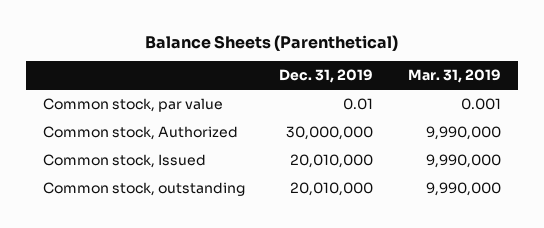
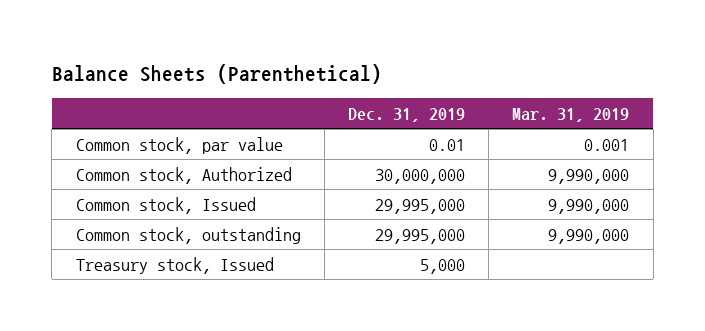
- Common stock, Issued | 20,010,000 | 9,990,000
- Common stock, outstanding | 20,010,000 | 9,990,000
+ Common stock, Issued | 29,995,000 | 9,990,000
+ Common stock, outstanding | 29,995,000 | 9,990,000
+ Treasury stock, Issued | 5,000 |

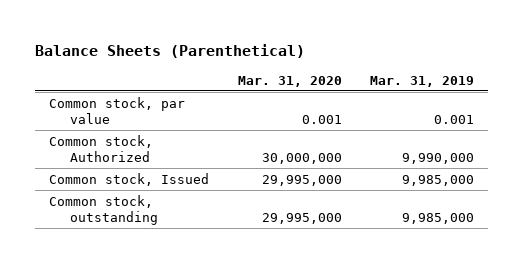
- | Dec. 31, 2019 | Mar. 31, 2019
+ | Mar. 31, 2020 | Mar. 31, 2019
- Common stock, Issued | 29,995,000 | 9,990,000
- Common stock, outstanding | 29,995,000 | 9,990,000
- Treasury stock, Issued | 5,000 |
+ Common stock, Issued | 29,995,000 | 9,985,000
+ Common stock, outstanding | 29,995,000 | 9,985,000

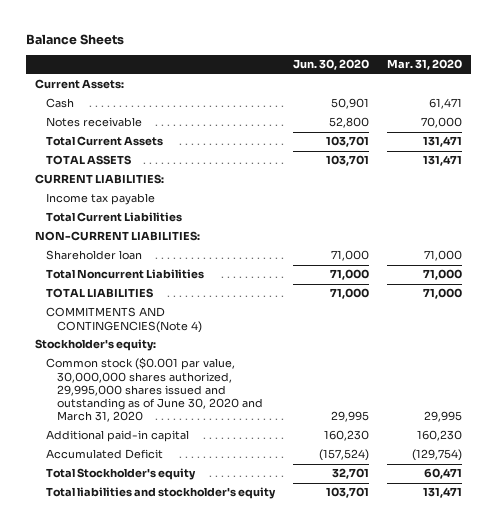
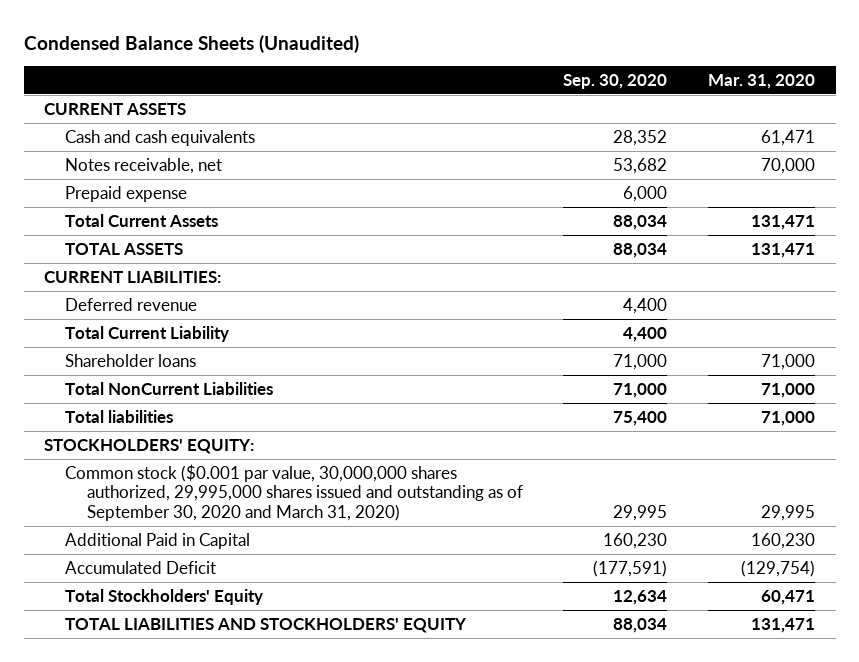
- Balance Sheets
+ Condensed Balance Sheets (Unaudited)
- | Jun. 30, 2020 | Mar. 31, 2020
+ | Sep. 30, 2020 | Mar. 31, 2020
- Current Assets:
- Cash | 50,901 | 61,471
- Notes receivable | 52,800 | 70,000
+ CURRENT ASSETS
+ Cash and cash equivalents | 28,352 | 61,471
+ Notes receivable, net | 53,682 | 70,000
+ Prepaid expense | 6,000 |
- Income tax payable
- Total Current Liabilities
- NON-CURRENT LIABILITIES:
- Shareholder loan | 71,000 | 71,000
- Total Noncurrent Liabilities | 71,000 | 71,000
- TOTAL LIABILITIES | 71,000 | 71,000
- COMMITMENTS AND CONTINGENCIES(Note 4)
- Stockholder's equity:
- Common stock ($0.001 par value, 30,000,000 shares authorized, 29,995,000 shares issued and outstanding as of June 30, 2020 and March 31, 2020 | 29,995 | 29,995
- Additional paid-in capital | 160,230 | 160,230
+ Deferred revenue | 4,400 |
+ Total Current Liability | 4,400 |
+ Shareholder loans | 71,000 | 71,000
+ Total NonCurrent Liabilities | 71,000 | 71,000
+ Total liabilities | 75,400 | 71,000
+ STOCKHOLDERS' EQUITY:
+ Common stock ($0.001 par value, 30,000,000 shares authorized, 29,995,000 shares issued and outstanding as of September 30, 2020 and March 31, 2020) | 29,995 | 29,995
+ Additional Paid in Capital | 160,230 | 160,230
- Total Stockholder's equity | 32,701 | 60,471
- Total liabilities and stockholder's equity | 103,701 | 131,471
+ Total Stockholders' Equity | 12,634 | 60,471
+ TOTAL LIABILITIES AND STOCKHOLDERS' EQUITY | 88,034 | 131,471

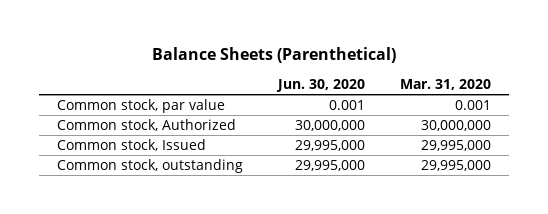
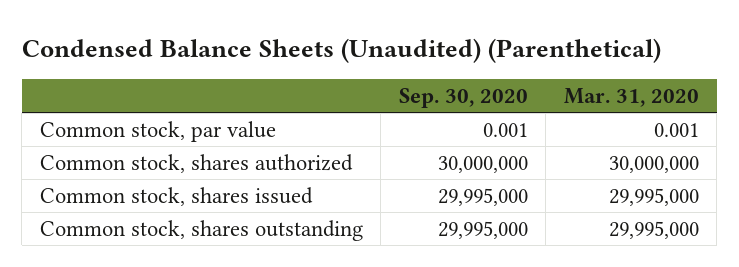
- Balance Sheets (Parenthetical)
+ Condensed Balance Sheets (Unaudited) (Parenthetical)
- | Jun. 30, 2020 | Mar. 31, 2020
+ | Sep. 30, 2020 | Mar. 31, 2020
- Common stock, Authorized | 30,000,000 | 30,000,000
- Common stock, Issued | 29,995,000 | 29,995,000
- Common stock, outstanding | 29,995,000 | 29,995,000
+ Common stock, shares authorized | 30,000,000 | 30,000,000
+ Common stock, shares issued | 29,995,000 | 29,995,000
+ Common stock, shares outstanding | 29,995,000 | 29,995,000

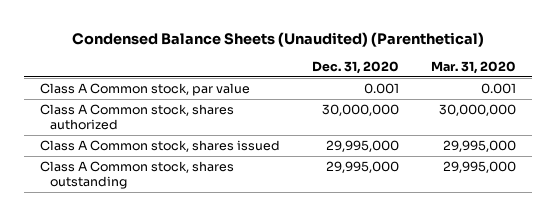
- | Sep. 30, 2020 | Mar. 31, 2020
+ | Dec. 31, 2020 | Mar. 31, 2020
- Common stock, par value | 0.001 | 0.001
- Common stock, shares authorized | 30,000,000 | 30,000,000
- Common stock, shares issued | 29,995,000 | 29,995,000
- Common stock, shares outstanding | 29,995,000 | 29,995,000
+ Class A Common stock, par value | 0.001 | 0.001
+ Class A Common stock, shares authorized | 30,000,000 | 30,000,000
+ Class A Common stock, shares issued | 29,995,000 | 29,995,000
+ Class A Common stock, shares outstanding | 29,995,000 | 29,995,000

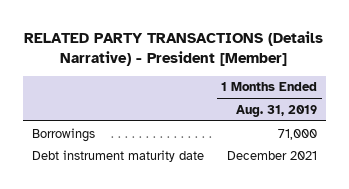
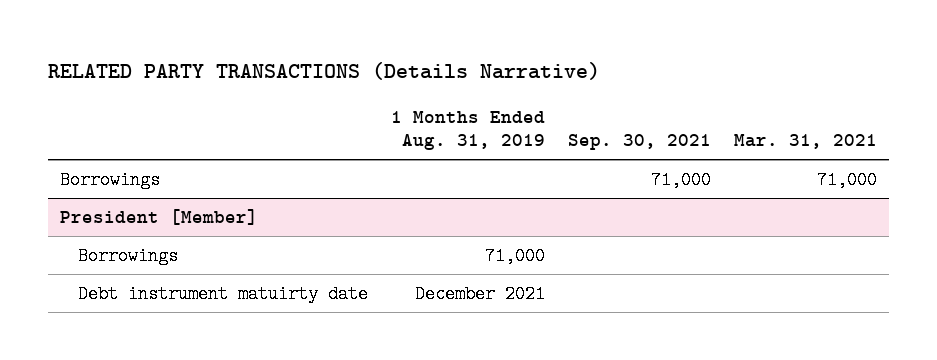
- RELATED PARTY TRANSACTIONS (Details Narrative) - President [Member]
+ RELATED PARTY TRANSACTIONS (Details Narrative)
- | 1 Months Ended Aug. 31, 2019
+ | 1 Months Ended Aug. 31, 2019 | Sep. 30, 2021 | Mar. 31, 2021
+ Borrowings | | 71,000 | 71,000
+ President [Member]
- Debt instrument maturity date | December 2021
+ Debt instrument matuirty date | December 2021 | |

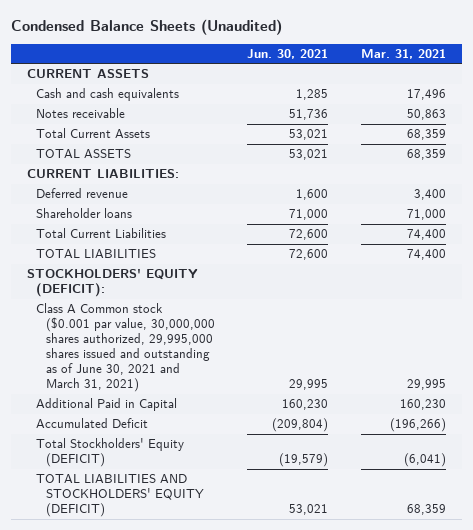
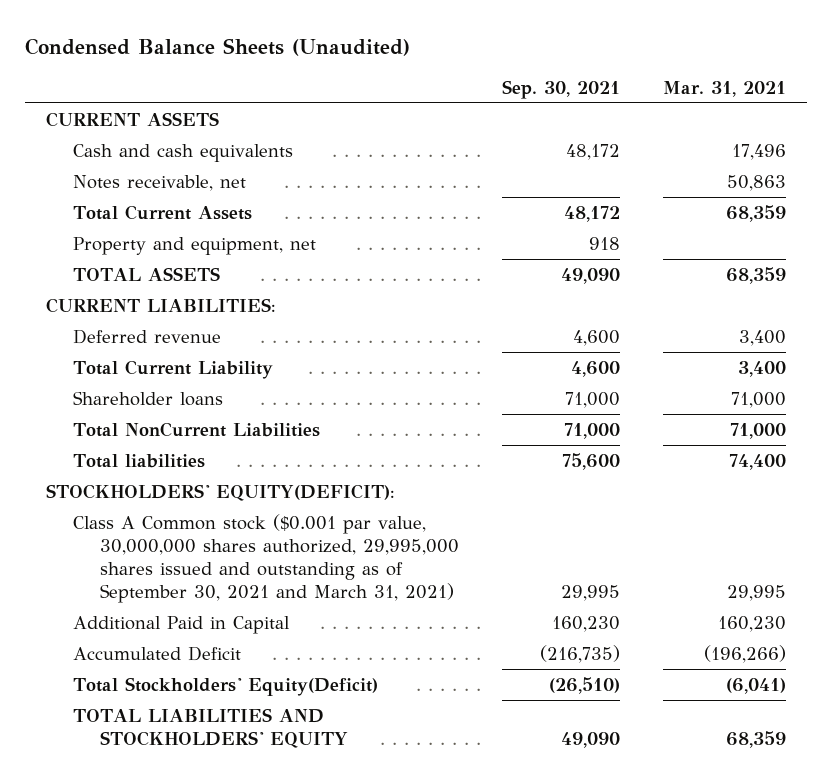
- | Jun. 30, 2021 | Mar. 31, 2021
+ | Sep. 30, 2021 | Mar. 31, 2021
- Notes receivable | 51,736 | 50,863
+ Notes receivable, net | | 50,863
+ Property and equipment, net | 918 |
+ Total Current Liability | 4,600 | 3,400
- Total Current Liabilities | 72,600 | 74,400
- TOTAL LIABILITIES | 72,600 | 74,400
- STOCKHOLDERS' EQUITY (DEFICIT):
- Class A Common stock ($0.001 par value, 30,000,000 shares authorized, 29,995,000 shares issued and outstanding as of June 30, 2021 and March 31, 2021) | 29,995 | 29,995
+ Total NonCurrent Liabilities | 71,000 | 71,000
+ Total liabilities | 75,600 | 74,400
+ STOCKHOLDERS' EQUITY(DEFICIT):
+ Class A Common stock ($0.001 par value, 30,000,000 shares authorized, 29,995,000 shares issued and outstanding as of September 30, 2021 and March 31, 2021) | 29,995 | 29,995
- Total Stockholders' Equity (DEFICIT) | (19,579) | (6,041)
- TOTAL LIABILITIES AND STOCKHOLDERS' EQUITY (DEFICIT) | 53,021 | 68,359
+ Total Stockholders' Equity(Deficit) | (26,510) | (6,041)
+ TOTAL LIABILITIES AND STOCKHOLDERS' EQUITY | 49,090 | 68,359

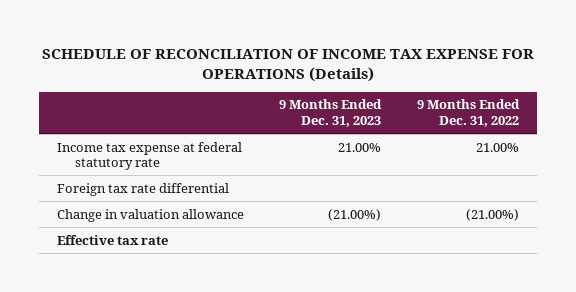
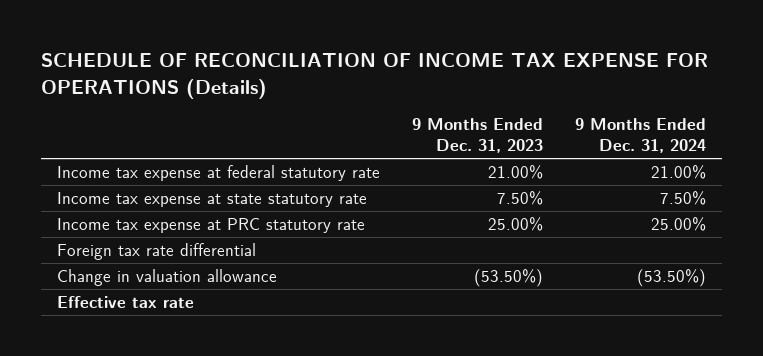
- | 9 Months Ended Dec. 31, 2023 | 9 Months Ended Dec. 31, 2022
+ | 9 Months Ended Dec. 31, 2023 | 9 Months Ended Dec. 31, 2024
+ Income tax expense at state statutory rate | 7.50% | 7.50%
+ Income tax expense at PRC statutory rate | 25.00% | 25.00%
- Change in valuation allowance | (21.00%) | (21.00%)
+ Change in valuation allowance | (53.50%) | (53.50%)

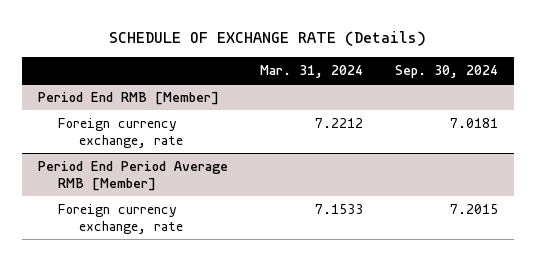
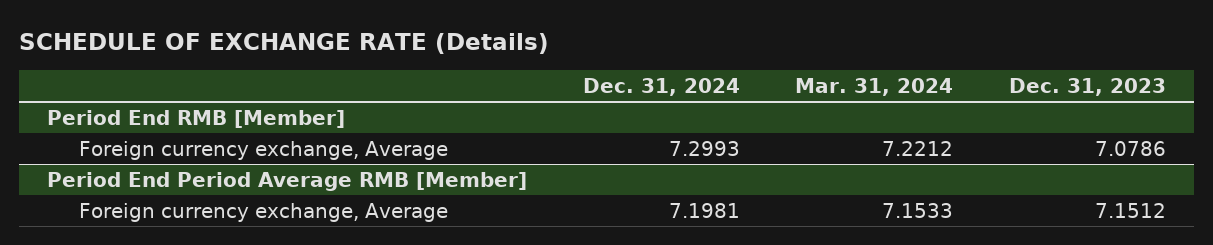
- | Mar. 31, 2024 | Sep. 30, 2024
+ | Dec. 31, 2024 | Mar. 31, 2024 | Dec. 31, 2023
@ Period End RMB [Member]
- Foreign currency exchange, rate | 7.2212 | 7.0181
+ Foreign currency exchange, Average | 7.2993 | 7.2212 | 7.0786
@ Period End Period Average RMB [Member]
- Foreign currency exchange, rate | 7.1533 | 7.2015
+ Foreign currency exchange, Average | 7.1981 | 7.1533 | 7.1512

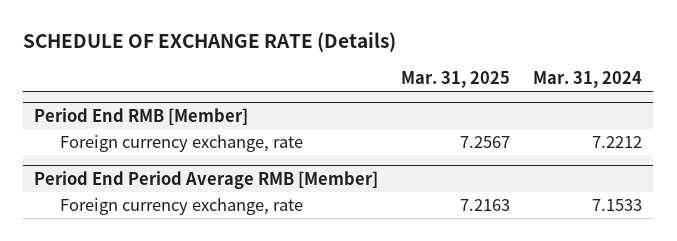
- | Dec. 31, 2024 | Mar. 31, 2024 | Dec. 31, 2023
+ | Mar. 31, 2025 | Mar. 31, 2024
@ Period End RMB [Member]
- Foreign currency exchange, Average | 7.2993 | 7.2212 | 7.0786
+ Foreign currency exchange, rate | 7.2567 | 7.2212
@ Period End Period Average RMB [Member]
- Foreign currency exchange, Average | 7.1981 | 7.1533 | 7.1512
+ Foreign currency exchange, rate | 7.2163 | 7.1533

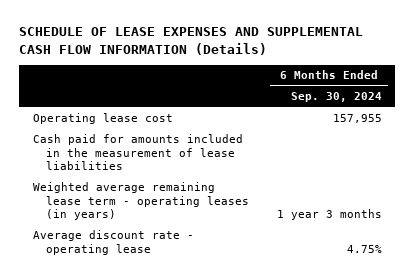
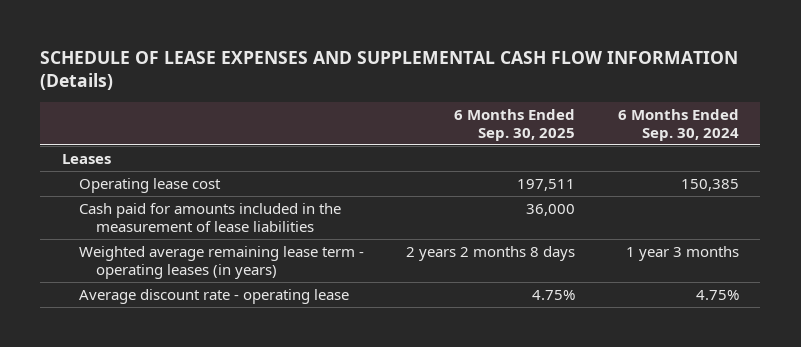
- | 6 Months Ended Sep. 30, 2024
+ | 6 Months Ended Sep. 30, 2025 | 6 Months Ended Sep. 30, 2024
- Operating lease cost | 157,955
+ Leases
+ Operating lease cost | 197,511 | 150,385

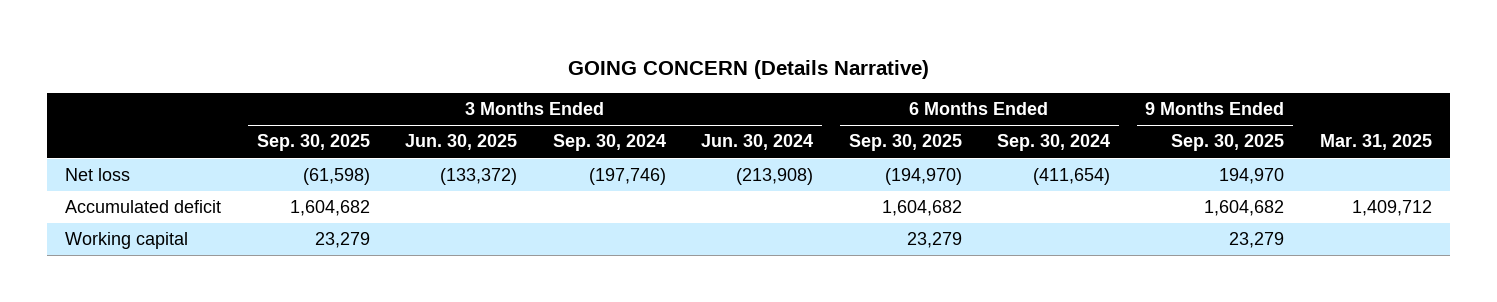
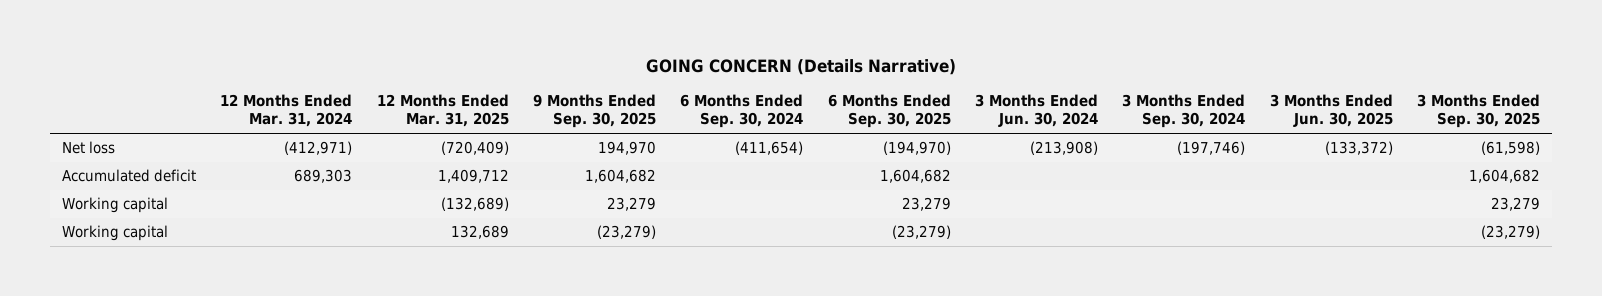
- | 3 Months Ended Sep. 30, 2025 | 3 Months Ended Jun. 30, 2025 | 3 Months Ended Sep. 30, 2024 | 3 Months Ended Jun. 30, 2024 | 6 Months Ended Sep. 30, 2025 | 6 Months Ended Sep. 30, 2024 | 9 Months Ended Sep. 30, 2025 | Mar. 31, 2025
+ | 12 Months Ended Mar. 31, 2024 | 12 Months Ended Mar. 31, 2025 | 9 Months Ended Sep. 30, 2025 | 6 Months Ended Sep. 30, 2024 | 6 Months Ended Sep. 30, 2025 | 3 Months Ended Jun. 30, 2024 | 3 Months Ended Sep. 30, 2024 | 3 Months Ended Jun. 30, 2025 | 3 Months Ended Sep. 30, 2025
+ Working capital | | 132,689 | (23,279) | | (23,279) | | | | (23,279)

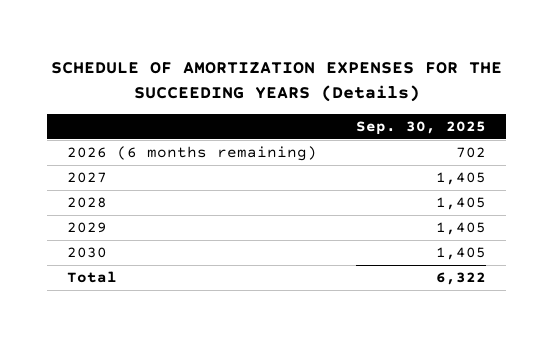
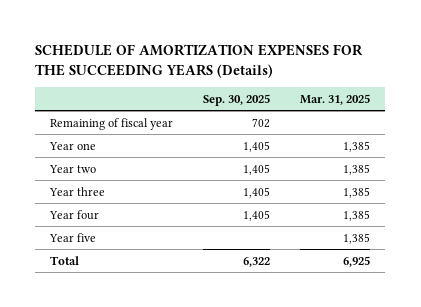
- | Sep. 30, 2025
+ | Sep. 30, 2025 | Mar. 31, 2025
- 2026 (6 months remaining) | 702
- 2027 | 1,405
- 2028 | 1,405
- 2029 | 1,405
- 2030 | 1,405
+ Remaining of fiscal year | 702 |
+ Year one | 1,405 | 1,385
+ Year two | 1,405 | 1,385
+ Year three | 1,405 | 1,385
+ Year four | 1,405 | 1,385
+ Year five | | 1,385

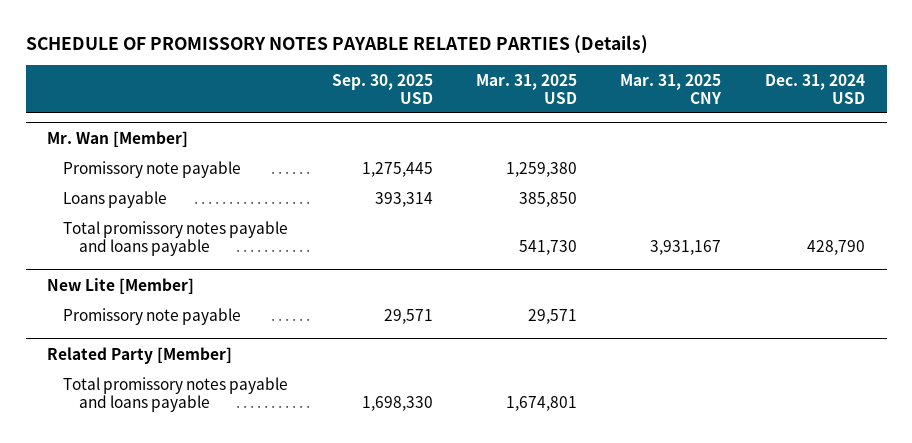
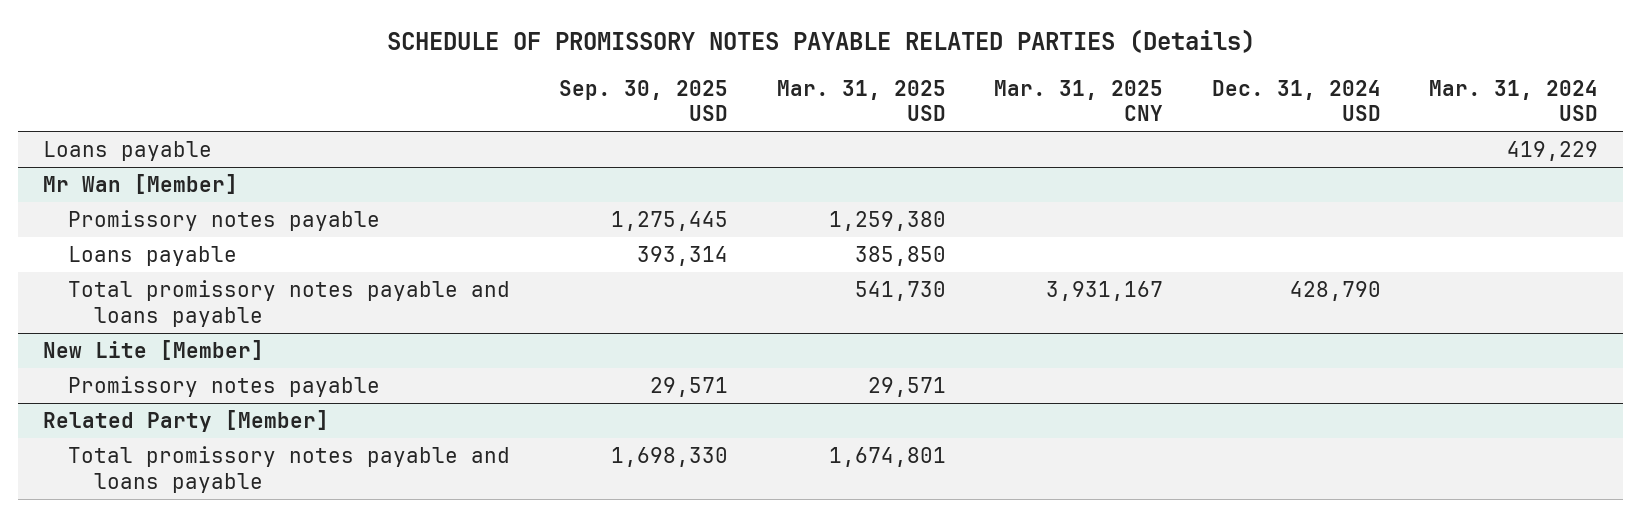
- | Sep. 30, 2025 USD | Mar. 31, 2025 USD | Mar. 31, 2025 CNY | Dec. 31, 2024 USD
+ | Sep. 30, 2025 USD | Mar. 31, 2025 USD | Mar. 31, 2025 CNY | Dec. 31, 2024 USD | Mar. 31, 2024 USD
- Mr. Wan [Member]
- Promissory note payable | 1,275,445 | 1,259,380 | |
+ Loans payable | | | | | 419,229
+ Mr Wan [Member]
+ Promissory notes payable | 1,275,445 | 1,259,380 | | |
@ New Lite [Member]
- Promissory note payable | 29,571 | 29,571 | |
+ Promissory notes payable | 29,571 | 29,571 | | |

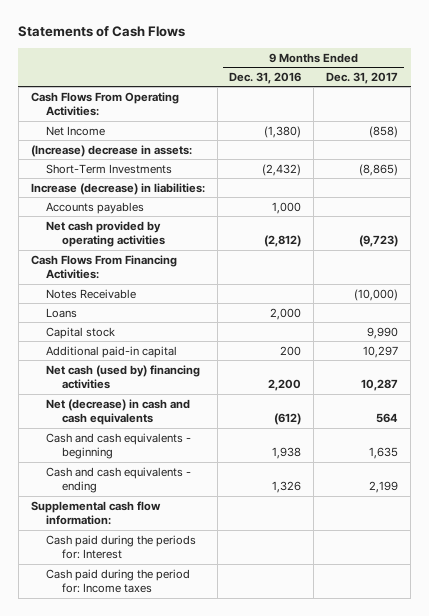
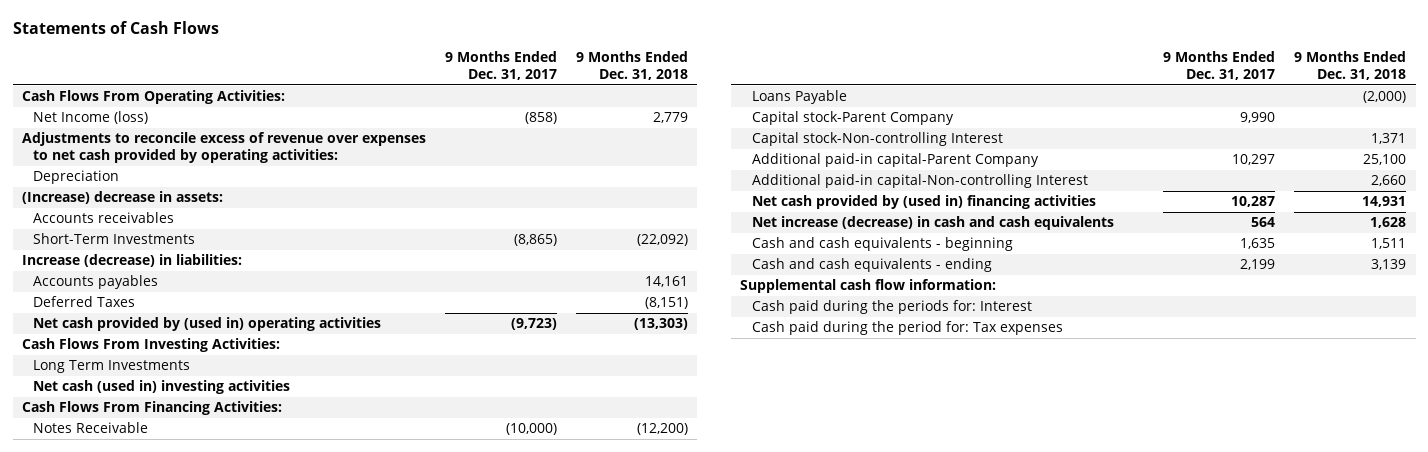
- | 9 Months Ended Dec. 31, 2016 | 9 Months Ended Dec. 31, 2017
+ | 9 Months Ended Dec. 31, 2017 | 9 Months Ended Dec. 31, 2018
- Net Income | (1,380) | (858)
+ Net Income (loss) | (858) | 2,779
+ Adjustments to reconcile excess of revenue over expenses to net cash provided by operating activities:
+ Depreciation
+ Accounts receivables
- Net cash provided by operating activities | (2,812) | (9,723)
+ Deferred Taxes | | (8,151)
+ Net cash provided by (used in) operating activities | (9,723) | (13,303)
+ Cash Flows From Investing Activities:
+ Long Term Investments
+ Net cash (used in) investing activities
- Loans | 2,000 |
- Capital stock | | 9,990
- Additional paid-in capital | 200 | 10,297
- Net cash (used by) financing activities | 2,200 | 10,287
- Net (decrease) in cash and cash equivalents | (612) | 564
+ Loans Payable | | (2,000)
+ Capital stock-Parent Company | 9,990 |
+ Capital stock-Non-controlling Interest | | 1,371
+ Additional paid-in capital-Parent Company | 10,297 | 25,100
+ Additional paid-in capital-Non-controlling Interest | | 2,660
+ Net cash provided by (used in) financing activities | 10,287 | 14,931
+ Net increase (decrease) in cash and cash equivalents | 564 | 1,628
- Cash paid during the period for: Income taxes
+ Cash paid during the period for: Tax expenses

